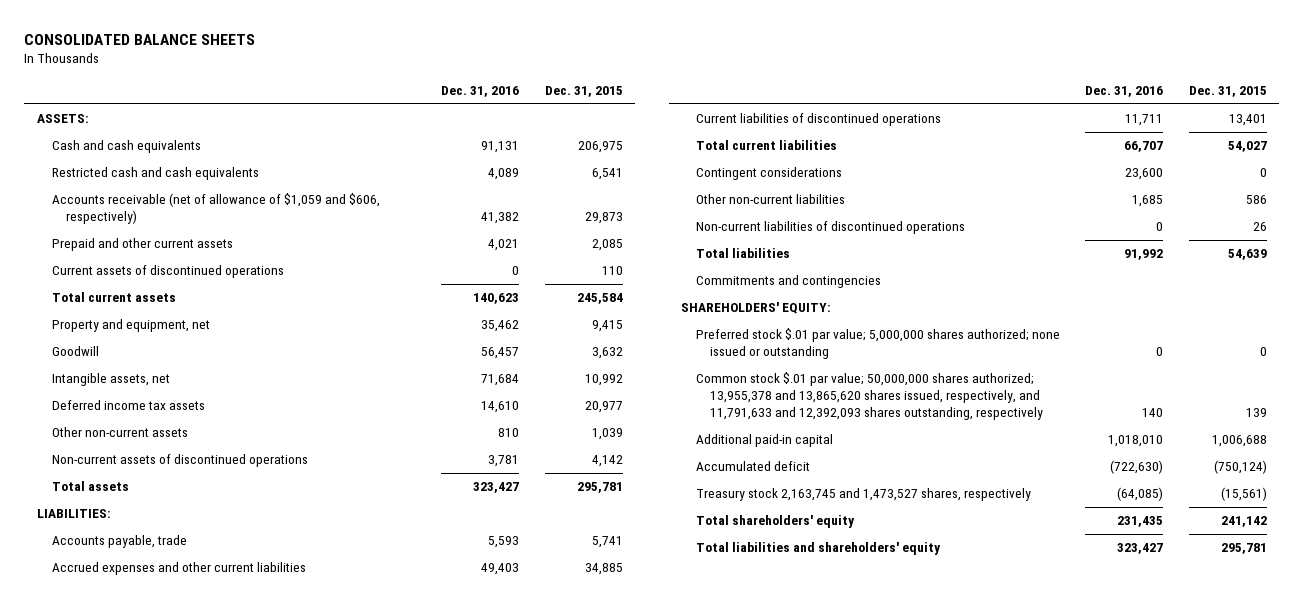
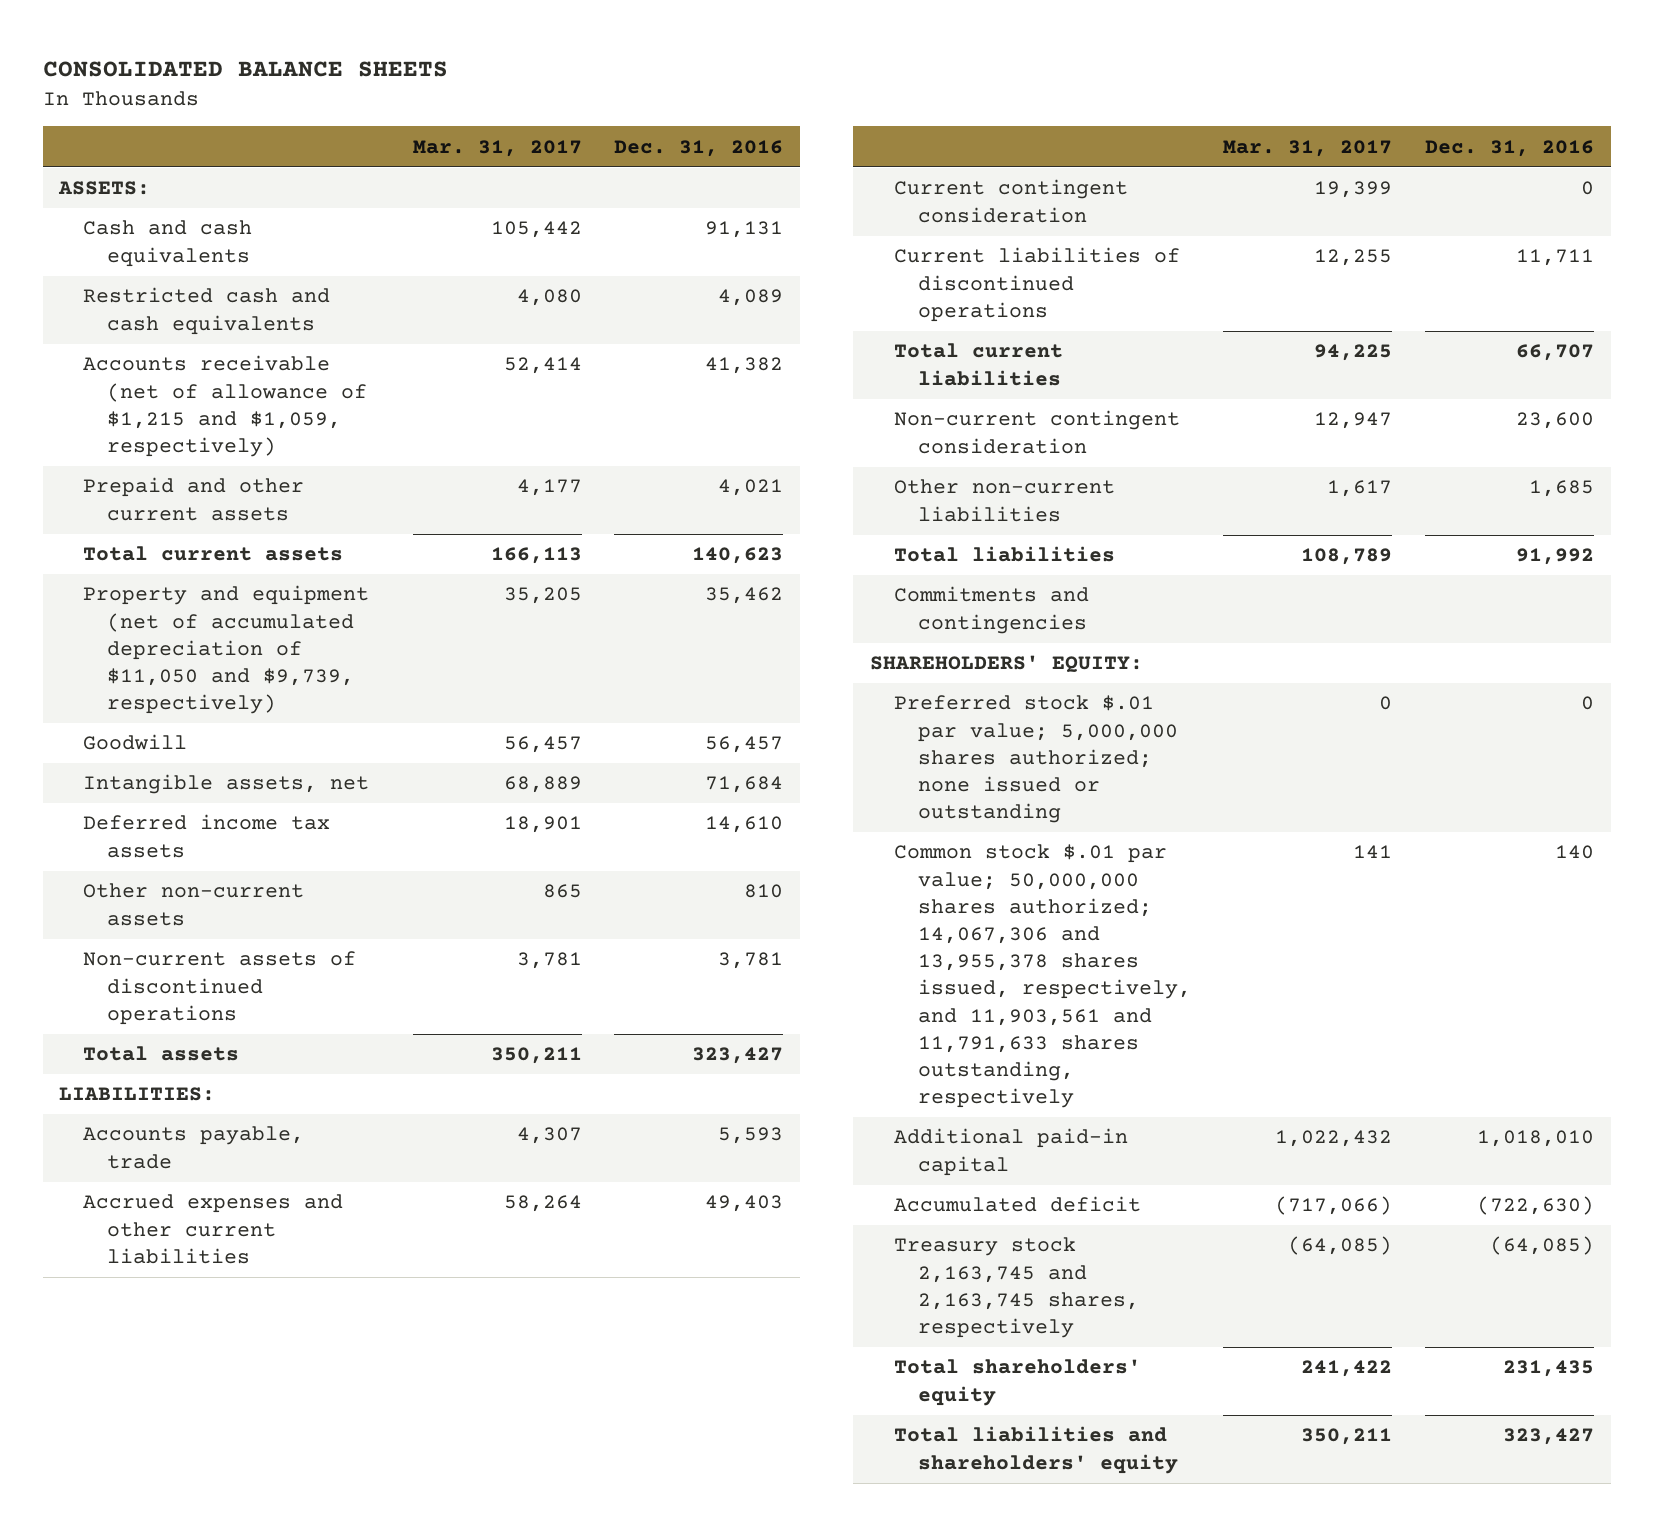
- | Dec. 31, 2016 | Dec. 31, 2015
+ | Mar. 31, 2017 | Dec. 31, 2016
- Accounts receivable (net of allowance of $1,059 and $606, respectively) | 41,382 | 29,873
+ Accounts receivable (net of allowance of $1,215 and $1,059, respectively) | 52,414 | 41,382
- Current assets of discontinued operations | 0 | 110
- Property and equipment, net | 35,462 | 9,415
+ Property and equipment (net of accumulated depreciation of $11,050 and $9,739, respectively) | 35,205 | 35,462
+ Current contingent consideration | 19,399 | 0
- Contingent considerations | 23,600 | 0
+ Non-current contingent consideration | 12,947 | 23,600
- Non-current liabilities of discontinued operations | 0 | 26
- Common stock $.01 par value; 50,000,000 shares authorized; 13,955,378 and 13,865,620 shares issued, respectively, and 11,791,633 and 12,392,093 shares outstanding, respectively | 140 | 139
+ Common stock $.01 par value; 50,000,000 shares authorized; 14,067,306 and 13,955,378 shares issued, respectively, and 11,903,561 and 11,791,633 shares outstanding, respectively | 141 | 140
- Treasury stock 2,163,745 and 1,473,527 shares, respectively | (64,085) | (15,561)
+ Treasury stock 2,163,745 and 2,163,745 shares, respectively | (64,085) | (64,085)

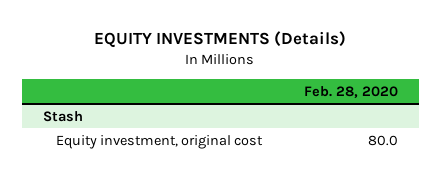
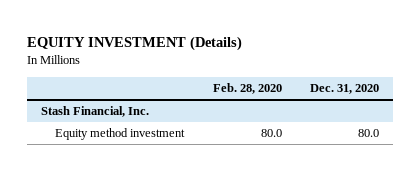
- EQUITY INVESTMENTS (Details)
+ EQUITY INVESTMENT (Details)
- | Feb. 28, 2020
+ | Feb. 28, 2020 | Dec. 31, 2020
- Stash
- Equity investment, original cost | 80.0
+ Stash Financial, Inc.
+ Equity method investment | 80.0 | 80.0

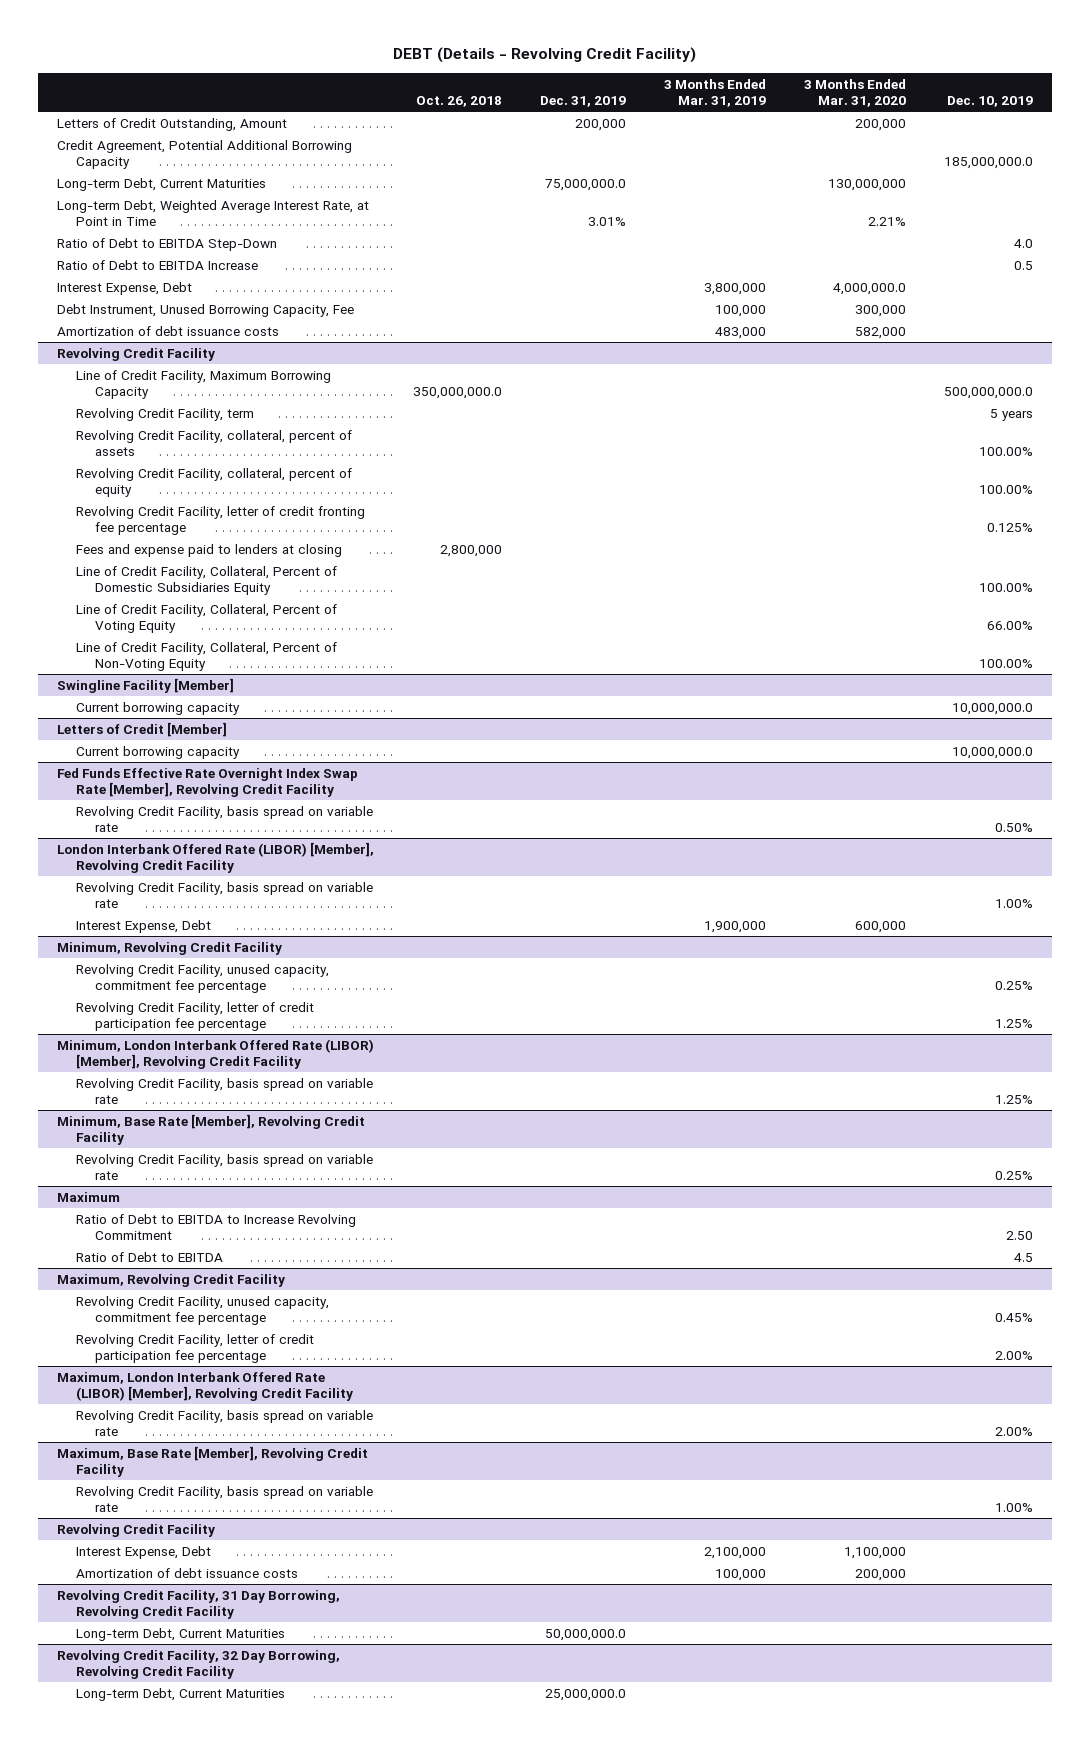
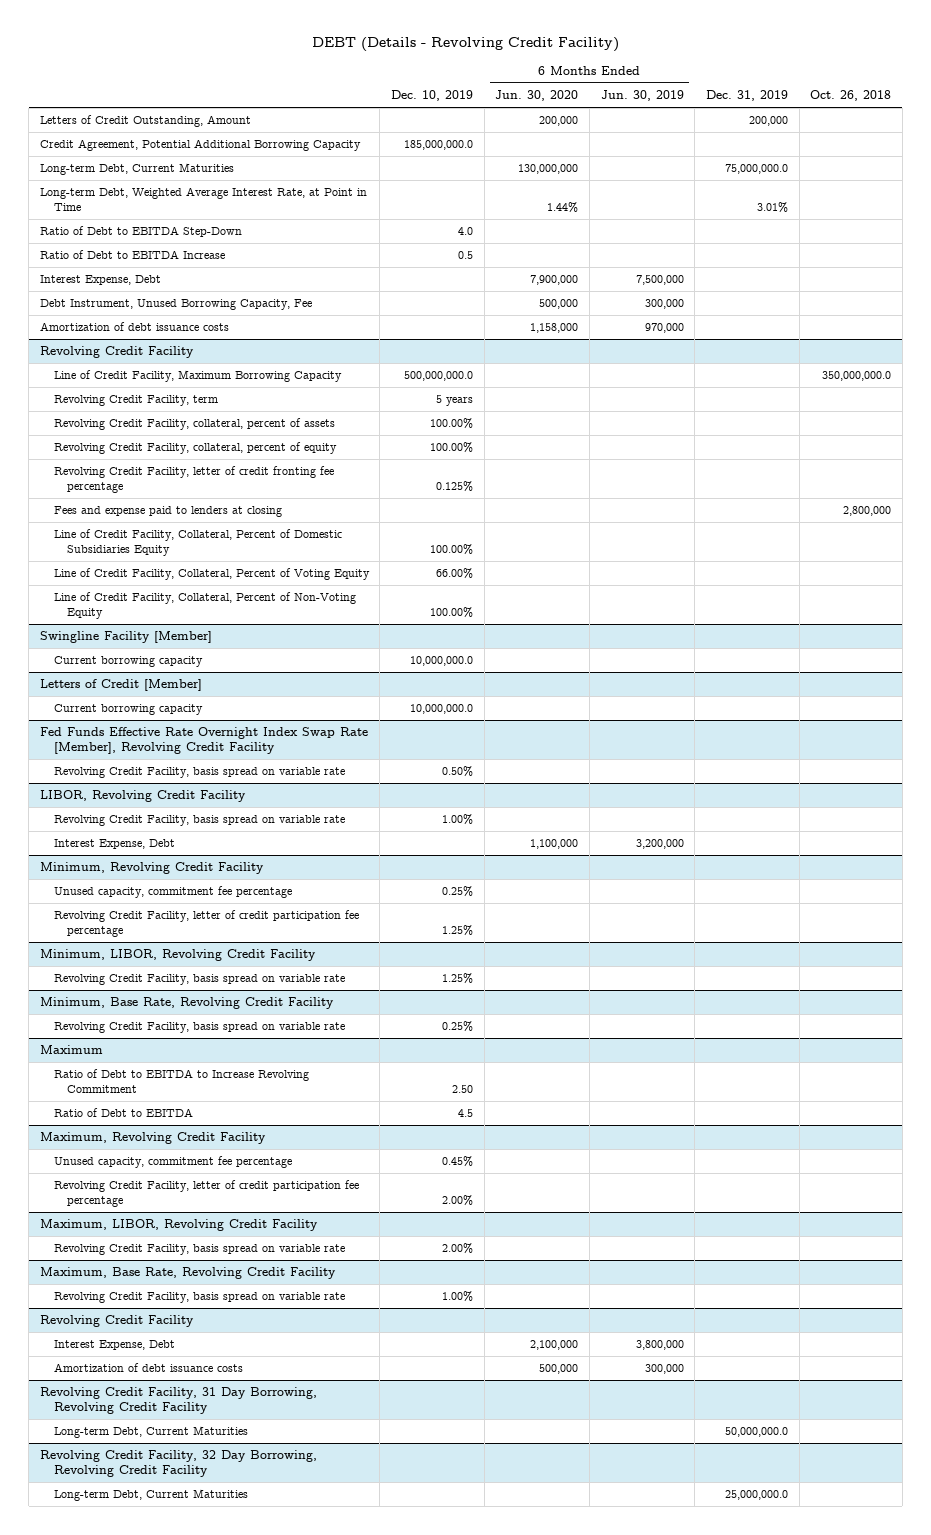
- | Oct. 26, 2018 | Dec. 31, 2019 | 3 Months Ended Mar. 31, 2019 | 3 Months Ended Mar. 31, 2020 | Dec. 10, 2019
+ | Dec. 10, 2019 | 6 Months Ended Jun. 30, 2020 | 6 Months Ended Jun. 30, 2019 | Dec. 31, 2019 | Oct. 26, 2018
- London Interbank Offered Rate (LIBOR) [Member], Revolving Credit Facility
+ LIBOR, Revolving Credit Facility
@ Minimum, Revolving Credit Facility
- Revolving Credit Facility, unused capacity, commitment fee percentage | | | | | 0.25%
+ Unused capacity, commitment fee percentage | 0.25% | | | |
- Minimum, London Interbank Offered Rate (LIBOR) [Member], Revolving Credit Facility
+ Minimum, LIBOR, Revolving Credit Facility
- Minimum, Base Rate [Member], Revolving Credit Facility
+ Minimum, Base Rate, Revolving Credit Facility
@ Maximum, Revolving Credit Facility
- Revolving Credit Facility, unused capacity, commitment fee percentage | | | | | 0.45%
+ Unused capacity, commitment fee percentage | 0.45% | | | |
- Maximum, London Interbank Offered Rate (LIBOR) [Member], Revolving Credit Facility
+ Maximum, LIBOR, Revolving Credit Facility
- Maximum, Base Rate [Member], Revolving Credit Facility
+ Maximum, Base Rate, Revolving Credit Facility

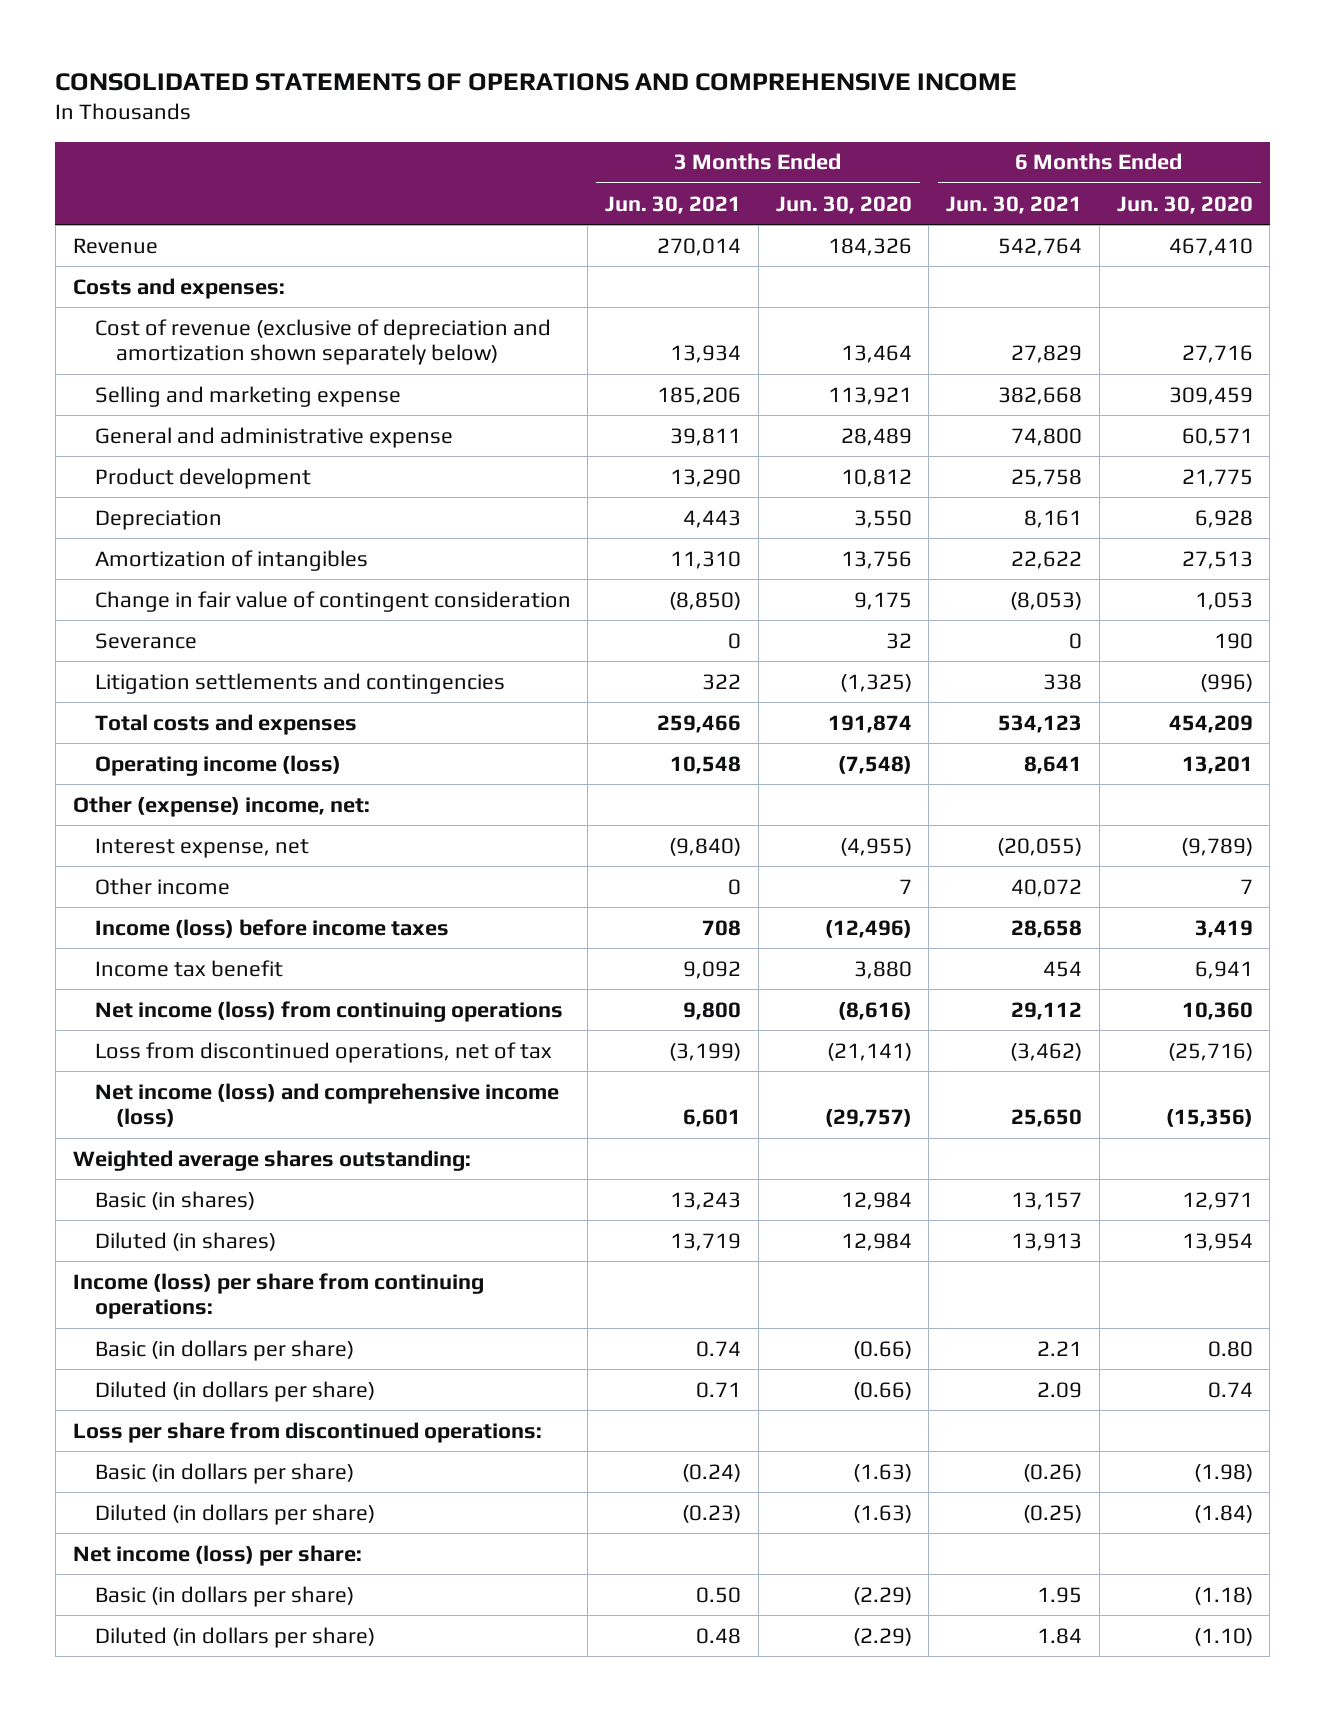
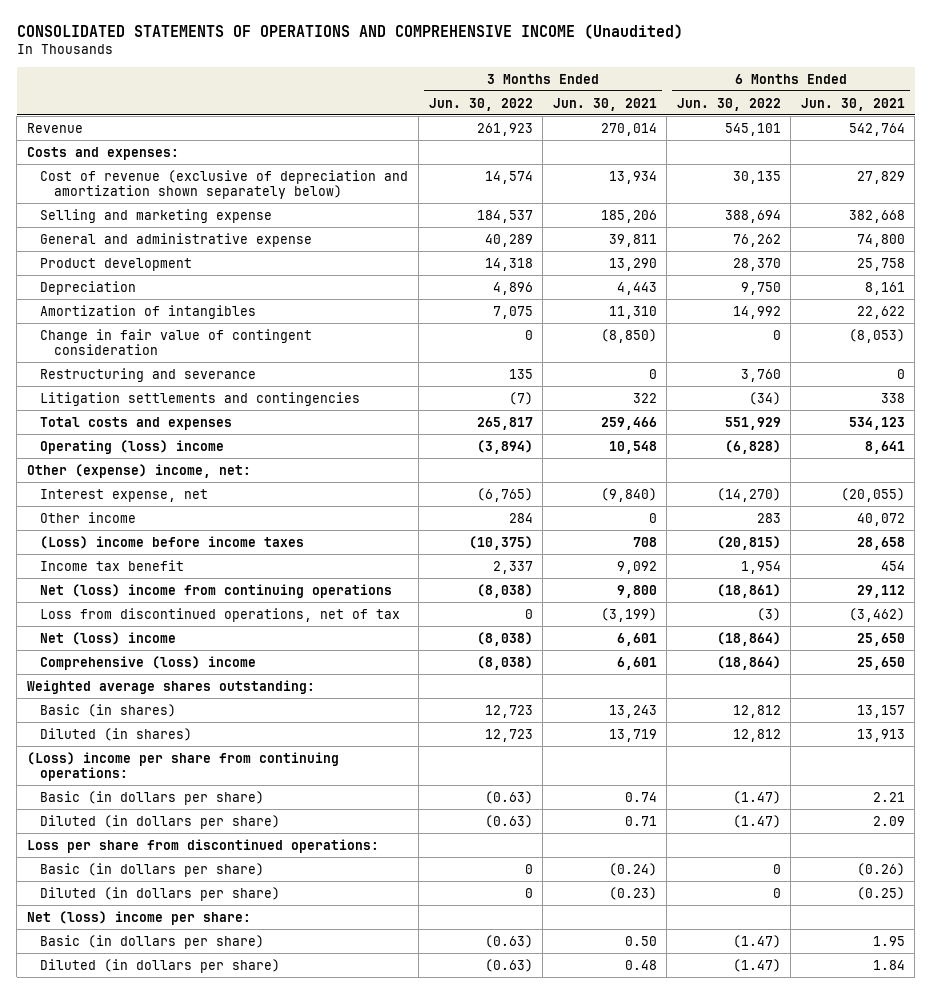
- CONSOLIDATED STATEMENTS OF OPERATIONS AND COMPREHENSIVE INCOME
+ CONSOLIDATED STATEMENTS OF OPERATIONS AND COMPREHENSIVE INCOME (Unaudited)
- | 3 Months Ended Jun. 30, 2021 | 3 Months Ended Jun. 30, 2020 | 6 Months Ended Jun. 30, 2021 | 6 Months Ended Jun. 30, 2020
+ | 3 Months Ended Jun. 30, 2022 | 3 Months Ended Jun. 30, 2021 | 6 Months Ended Jun. 30, 2022 | 6 Months Ended Jun. 30, 2021
- Severance | 0 | 32 | 0 | 190
+ Restructuring and severance | 135 | 0 | 3,760 | 0
- Operating income (loss) | 10,548 | (7,548) | 8,641 | 13,201
+ Operating (loss) income | (3,894) | 10,548 | (6,828) | 8,641
- Income (loss) before income taxes | 708 | (12,496) | 28,658 | 3,419
+ (Loss) income before income taxes | (10,375) | 708 | (20,815) | 28,658
- Net income (loss) from continuing operations | 9,800 | (8,616) | 29,112 | 10,360
+ Net (loss) income from continuing operations | (8,038) | 9,800 | (18,861) | 29,112
- Net income (loss) and comprehensive income (loss) | 6,601 | (29,757) | 25,650 | (15,356)
+ Net (loss) income | (8,038) | 6,601 | (18,864) | 25,650
+ Comprehensive (loss) income | (8,038) | 6,601 | (18,864) | 25,650
- Income (loss) per share from continuing operations:
+ (Loss) income per share from continuing operations:
- Net income (loss) per share:
+ Net (loss) income per share:

